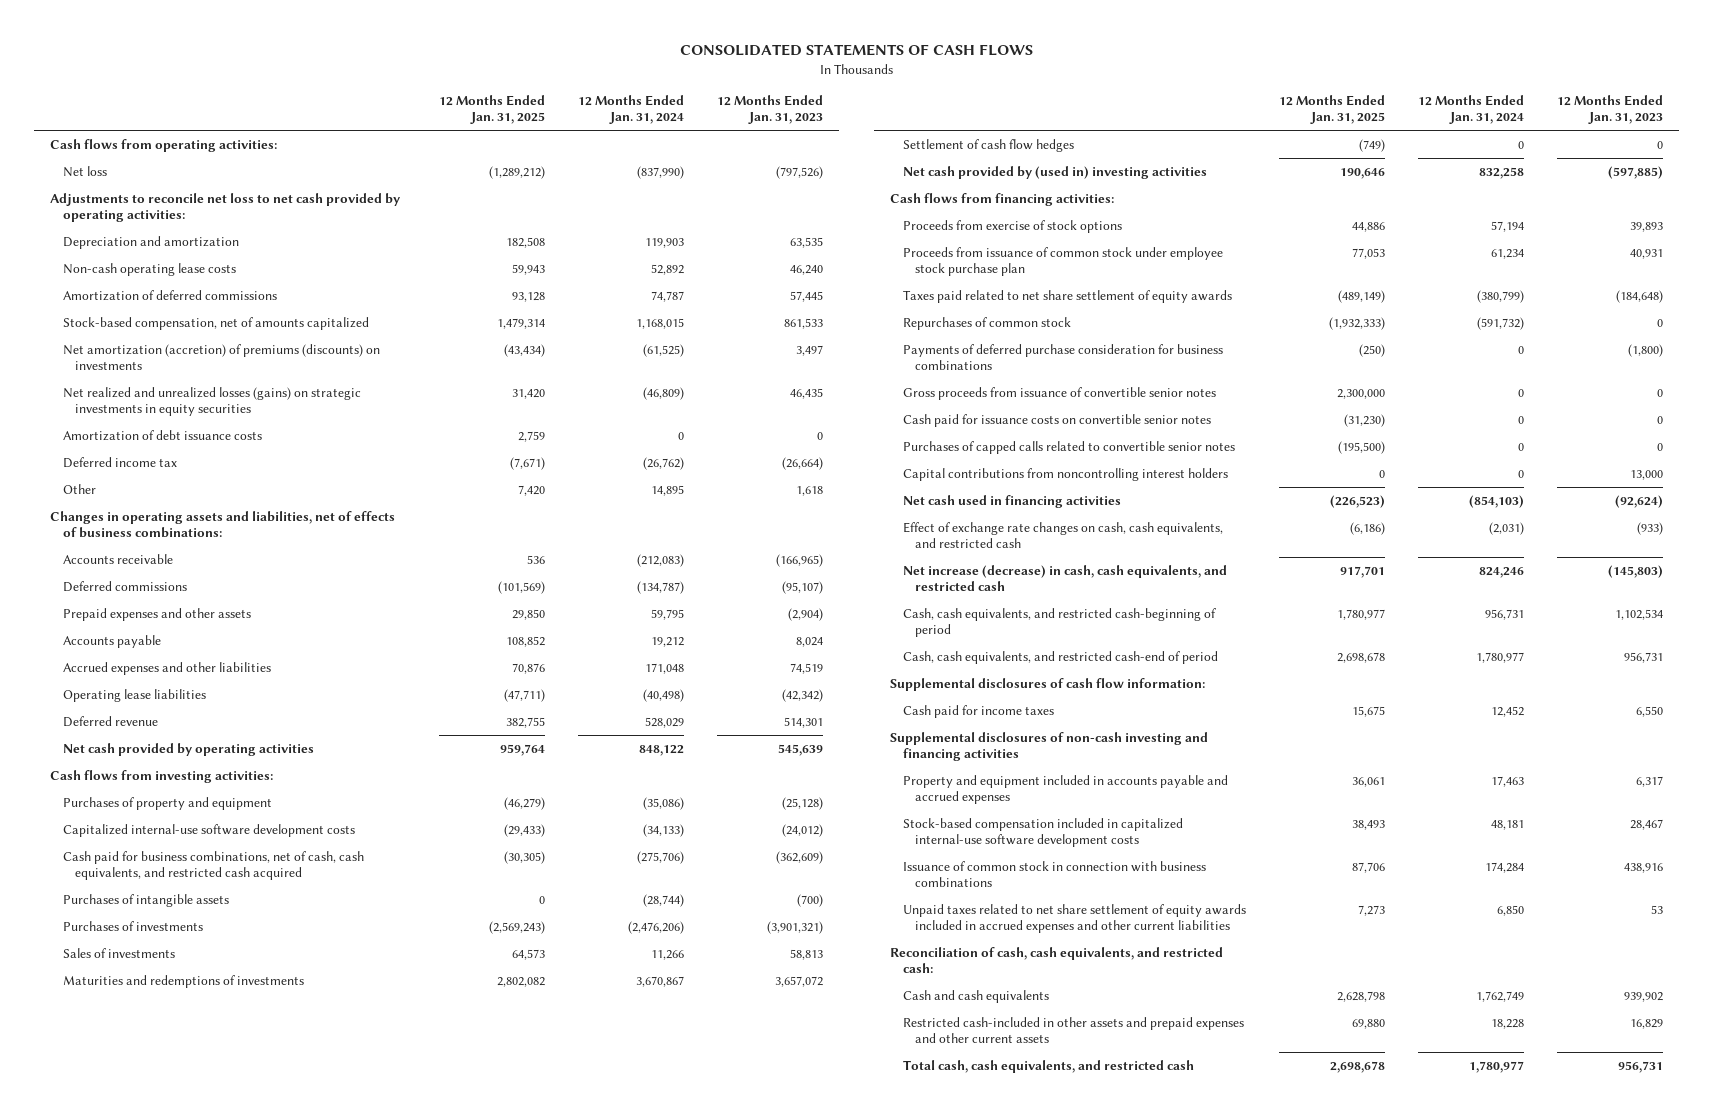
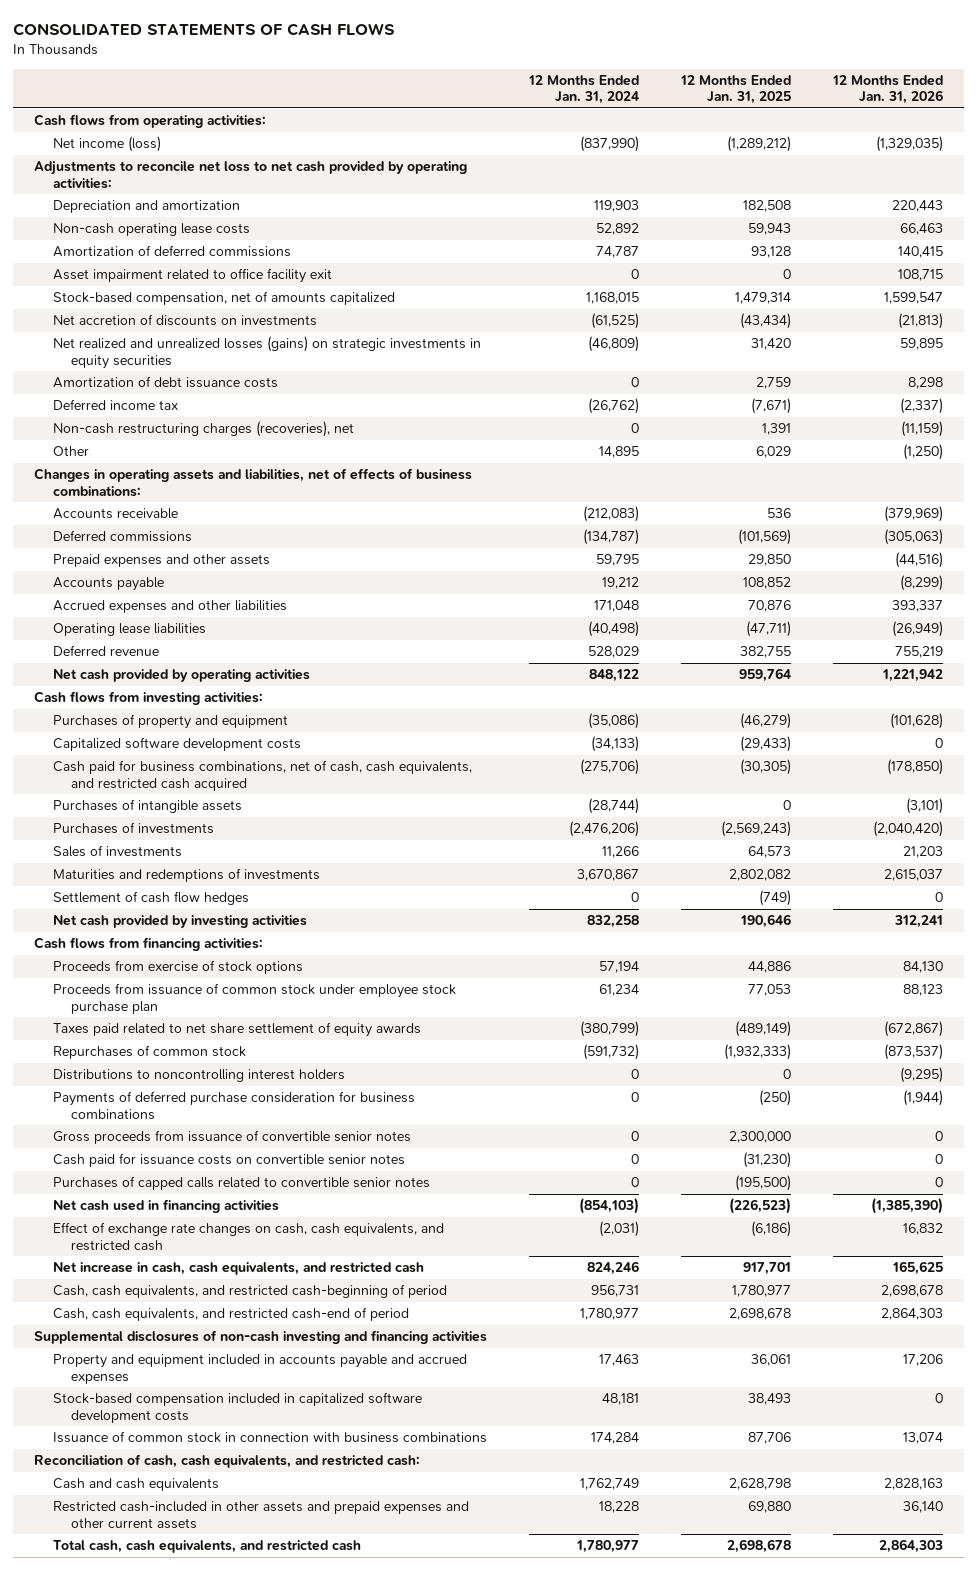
- | 12 Months Ended Jan. 31, 2025 | 12 Months Ended Jan. 31, 2024 | 12 Months Ended Jan. 31, 2023
+ | 12 Months Ended Jan. 31, 2024 | 12 Months Ended Jan. 31, 2025 | 12 Months Ended Jan. 31, 2026
- Net loss | (1,289,212) | (837,990) | (797,526)
+ Net income (loss) | (837,990) | (1,289,212) | (1,329,035)
+ Asset impairment related to office facility exit | 0 | 0 | 108,715
- Net amortization (accretion) of premiums (discounts) on investments | (43,434) | (61,525) | 3,497
+ Net accretion of discounts on investments | (61,525) | (43,434) | (21,813)
- Other | 7,420 | 14,895 | 1,618
+ Non-cash restructuring charges (recoveries), net | 0 | 1,391 | (11,159)
+ Other | 14,895 | 6,029 | (1,250)
- Capitalized internal-use software development costs | (29,433) | (34,133) | (24,012)
+ Capitalized software development costs | (34,133) | (29,433) | 0
- Net cash provided by (used in) investing activities | 190,646 | 832,258 | (597,885)
+ Net cash provided by investing activities | 832,258 | 190,646 | 312,241
+ Distributions to noncontrolling interest holders | 0 | 0 | (9,295)
- Capital contributions from noncontrolling interest holders | 0 | 0 | 13,000
- Net increase (decrease) in cash, cash equivalents, and restricted cash | 917,701 | 824,246 | (145,803)
+ Net increase in cash, cash equivalents, and restricted cash | 824,246 | 917,701 | 165,625
- Supplemental disclosures of cash flow information:
- Cash paid for income taxes | 15,675 | 12,452 | 6,550
- Stock-based compensation included in capitalized internal-use software development costs | 38,493 | 48,181 | 28,467
+ Stock-based compensation included in capitalized software development costs | 48,181 | 38,493 | 0
- Unpaid taxes related to net share settlement of equity awards included in accrued expenses and other current liabilities | 7,273 | 6,850 | 53

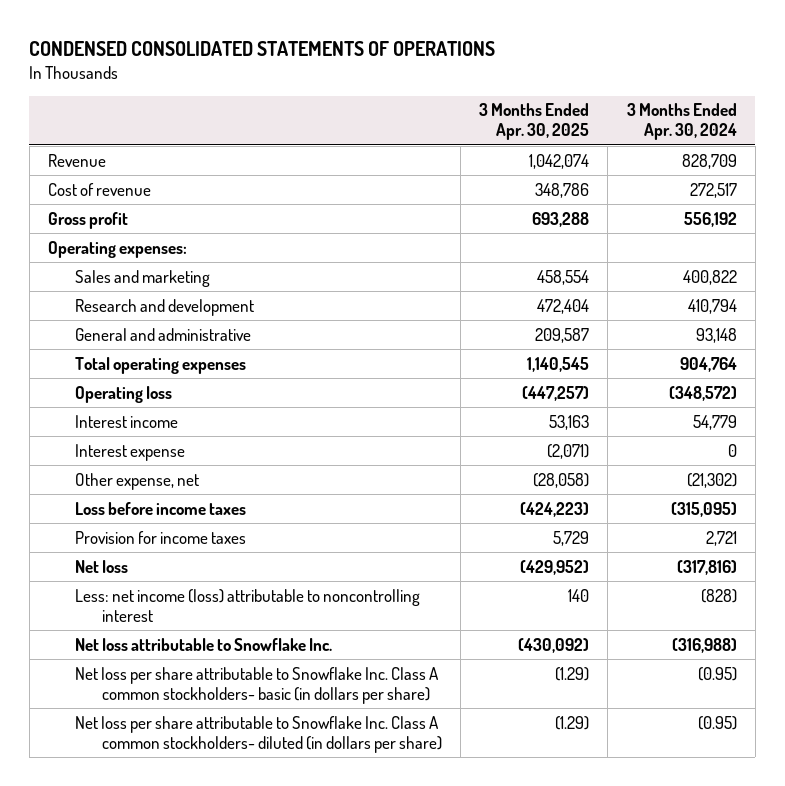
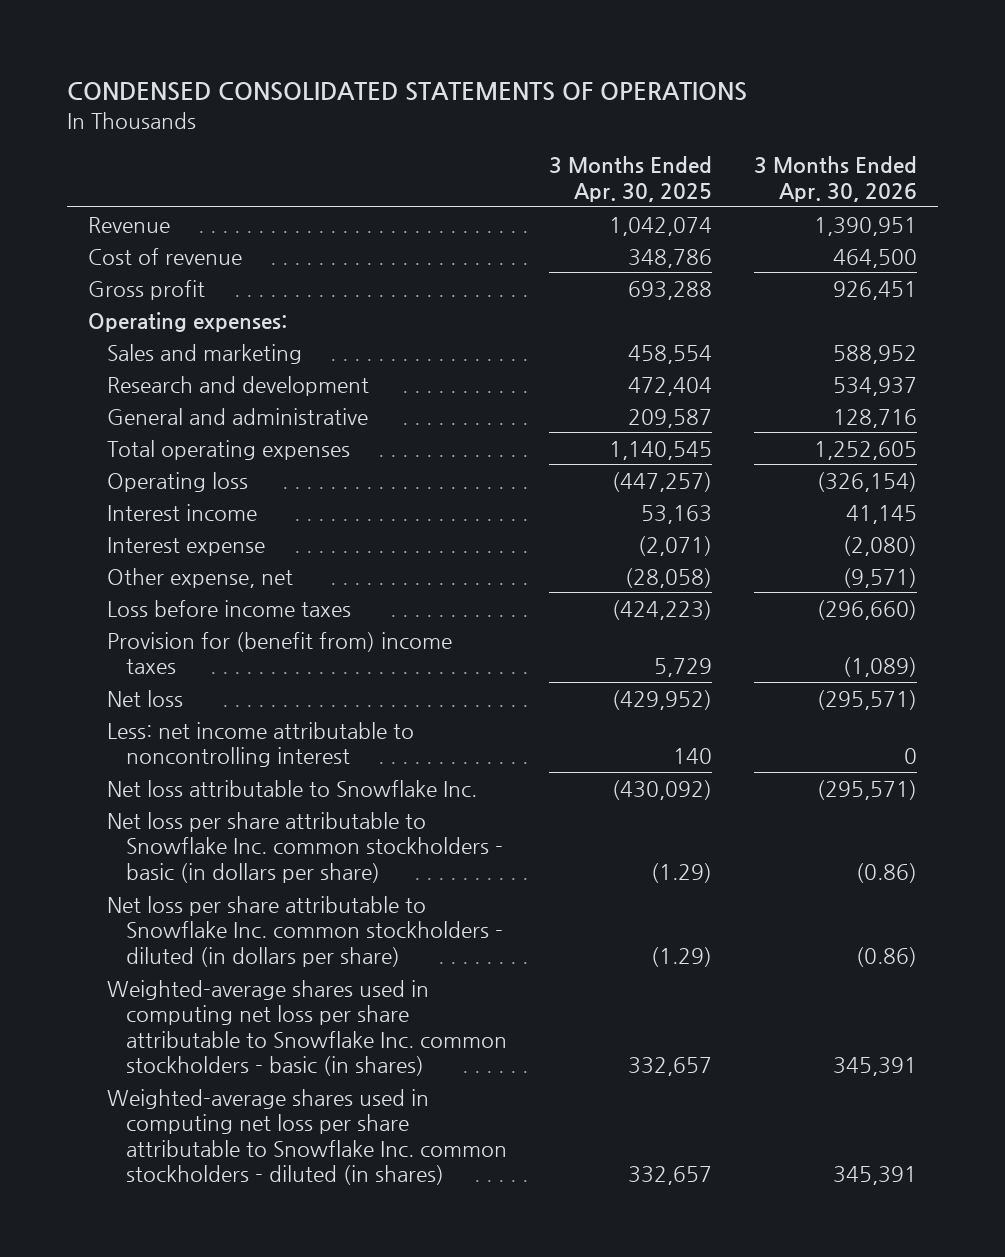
- | 3 Months Ended Apr. 30, 2025 | 3 Months Ended Apr. 30, 2024
+ | 3 Months Ended Apr. 30, 2025 | 3 Months Ended Apr. 30, 2026
- Provision for income taxes | 5,729 | 2,721
+ Provision for (benefit from) income taxes | 5,729 | (1,089)
- Less: net income (loss) attributable to noncontrolling interest | 140 | (828)
+ Less: net income attributable to noncontrolling interest | 140 | 0
- Net loss per share attributable to Snowflake Inc. Class A common stockholders- basic (in dollars per share) | (1.29) | (0.95)
- Net loss per share attributable to Snowflake Inc. Class A common stockholders- diluted (in dollars per share) | (1.29) | (0.95)
+ Net loss per share attributable to Snowflake Inc. common stockholders - basic (in dollars per share) | (1.29) | (0.86)
+ Net loss per share attributable to Snowflake Inc. common stockholders - diluted (in dollars per share) | (1.29) | (0.86)
+ Weighted-average shares used in computing net loss per share attributable to Snowflake Inc. common stockholders - basic (in shares) | 332,657 | 345,391
+ Weighted-average shares used in computing net loss per share attributable to Snowflake Inc. common stockholders - diluted (in shares) | 332,657 | 345,391

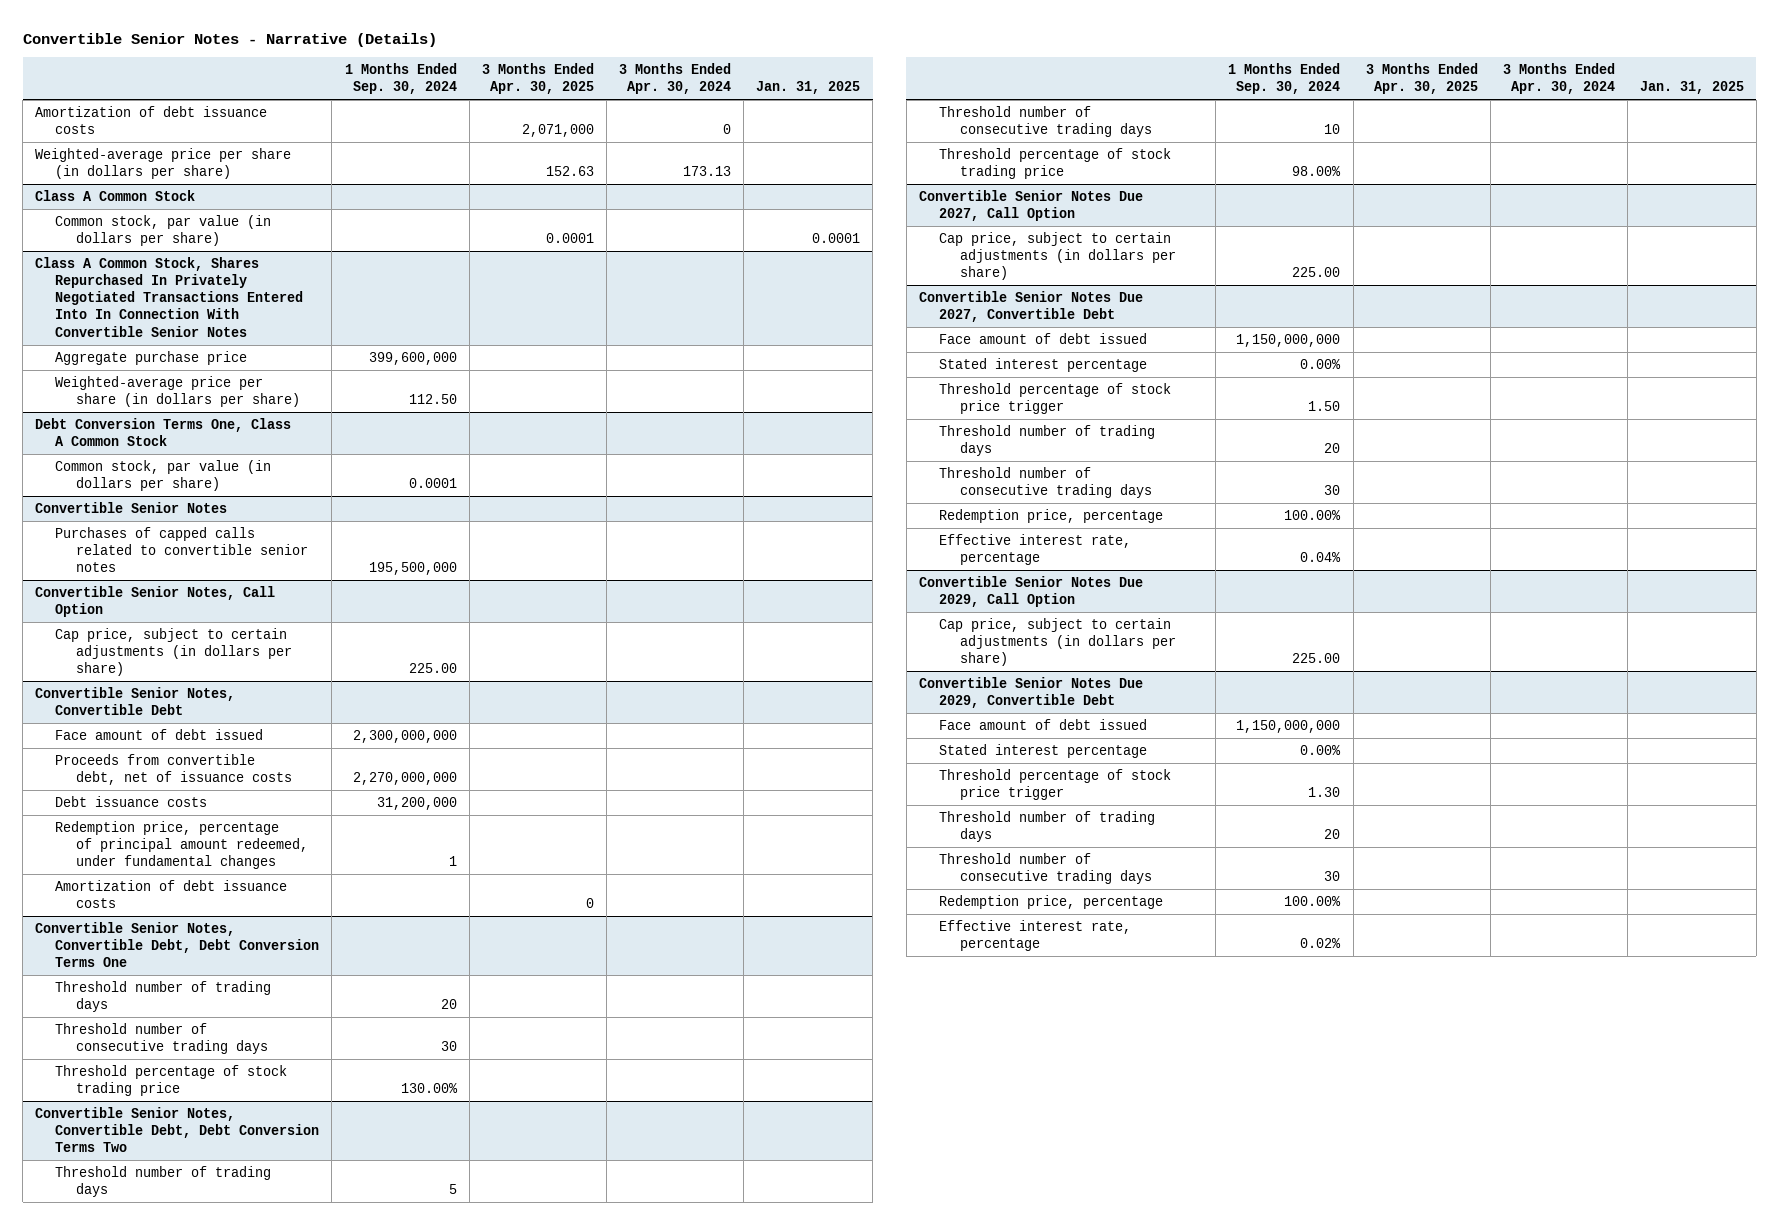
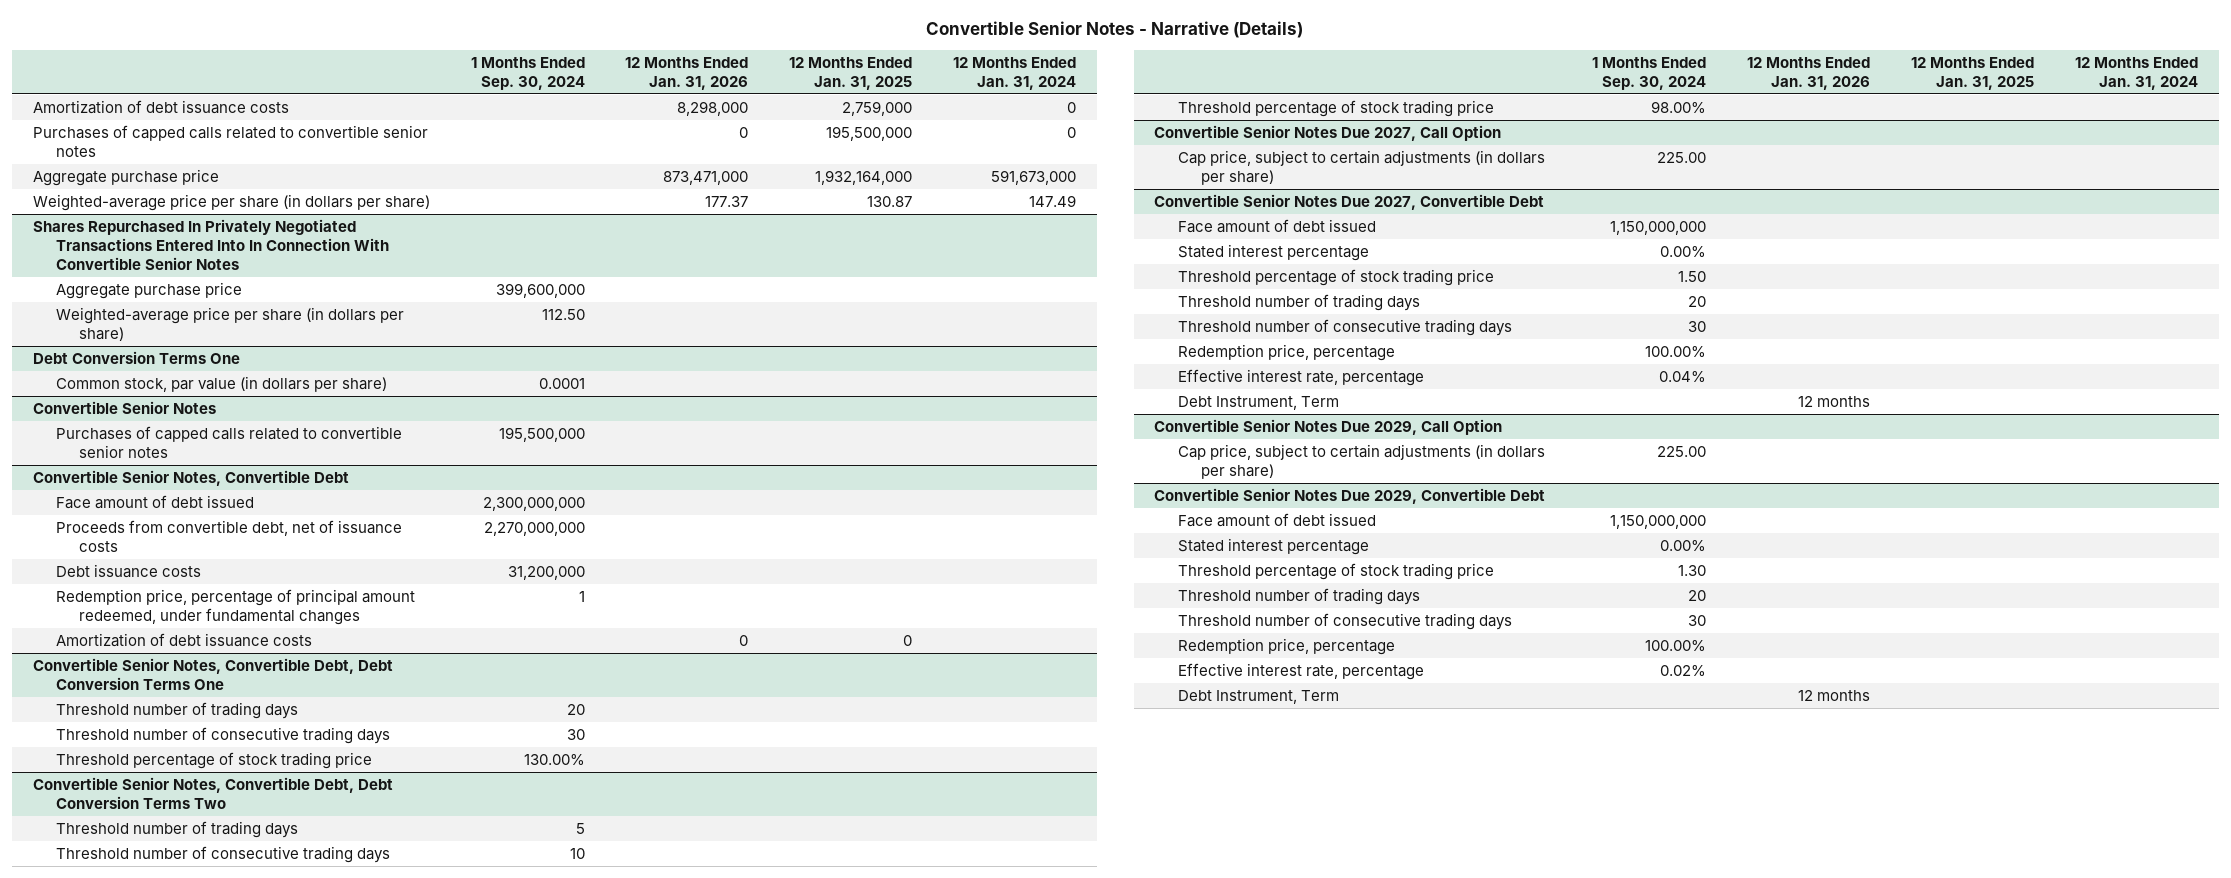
- | 1 Months Ended Sep. 30, 2024 | 3 Months Ended Apr. 30, 2025 | 3 Months Ended Apr. 30, 2024 | Jan. 31, 2025
+ | 1 Months Ended Sep. 30, 2024 | 12 Months Ended Jan. 31, 2026 | 12 Months Ended Jan. 31, 2025 | 12 Months Ended Jan. 31, 2024
+ Purchases of capped calls related to convertible senior notes | | 0 | 195,500,000 | 0
+ Aggregate purchase price | | 873,471,000 | 1,932,164,000 | 591,673,000
- Class A Common Stock
- Common stock, par value (in dollars per share) | | 0.0001 | | 0.0001
- Class A Common Stock, Shares Repurchased In Privately Negotiated Transactions Entered Into In Connection With Convertible Senior Notes
+ Shares Repurchased In Privately Negotiated Transactions Entered Into In Connection With Convertible Senior Notes
- Debt Conversion Terms One, Class A Common Stock
+ Debt Conversion Terms One
- Convertible Senior Notes, Call Option
- Cap price, subject to certain adjustments (in dollars per share) | 225.00 | | |
@ Convertible Senior Notes Due 2027, Convertible Debt
- Threshold percentage of stock price trigger | 1.50 | | |
+ Threshold percentage of stock trading price | 1.50 | | |
+ Debt Instrument, Term | | 12 months | |
@ Convertible Senior Notes Due 2029, Convertible Debt
- Threshold percentage of stock price trigger | 1.30 | | |
+ Threshold percentage of stock trading price | 1.30 | | |
+ Debt Instrument, Term | | 12 months | |

